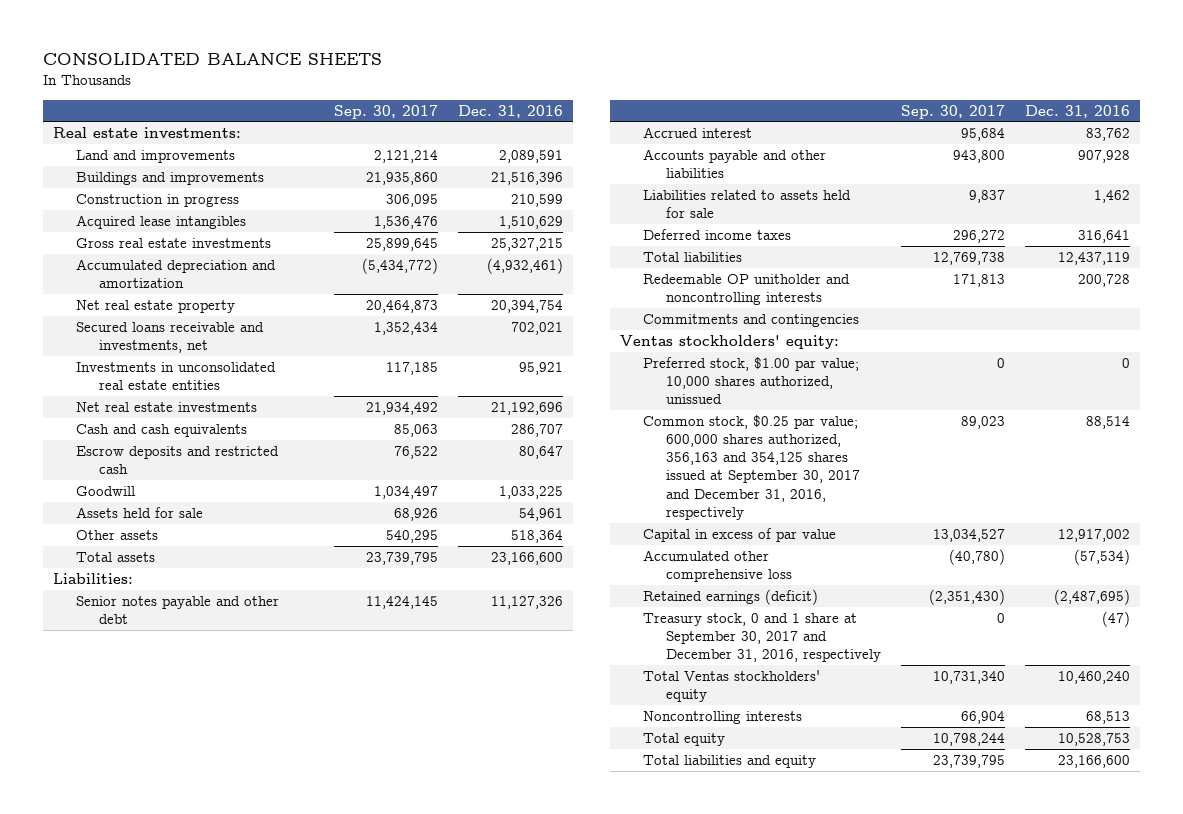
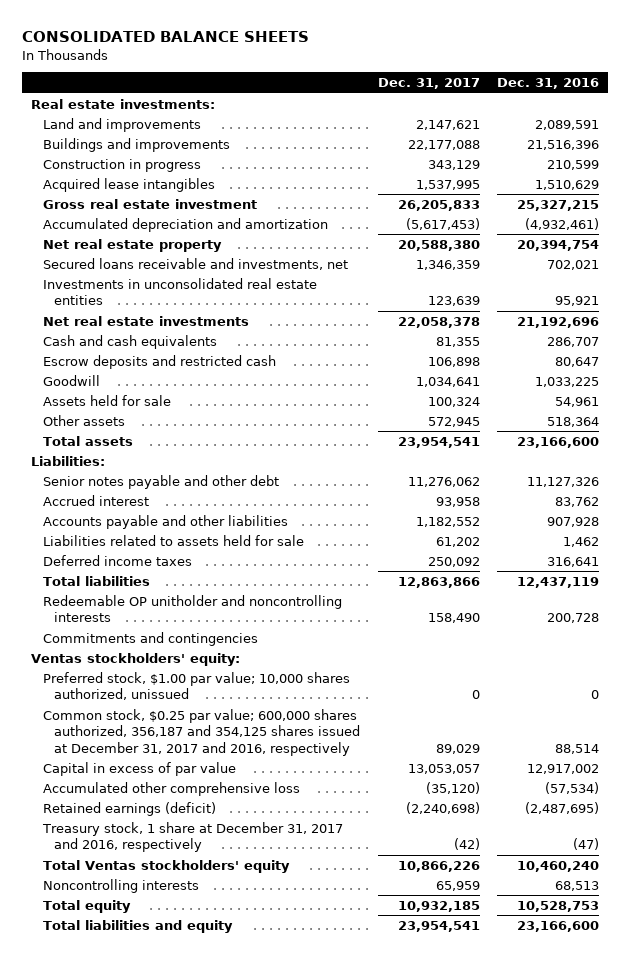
- | Sep. 30, 2017 | Dec. 31, 2016
+ | Dec. 31, 2017 | Dec. 31, 2016
- Gross real estate investments | 25,899,645 | 25,327,215
+ Gross real estate investment | 26,205,833 | 25,327,215
- Common stock, $0.25 par value; 600,000 shares authorized, 356,163 and 354,125 shares issued at September 30, 2017 and December 31, 2016, respectively | 89,023 | 88,514
+ Common stock, $0.25 par value; 600,000 shares authorized, 356,187 and 354,125 shares issued at December 31, 2017 and 2016, respectively | 89,029 | 88,514
- Treasury stock, 0 and 1 share at September 30, 2017 and December 31, 2016, respectively | 0 | (47)
+ Treasury stock, 1 share at December 31, 2017 and 2016, respectively | (42) | (47)

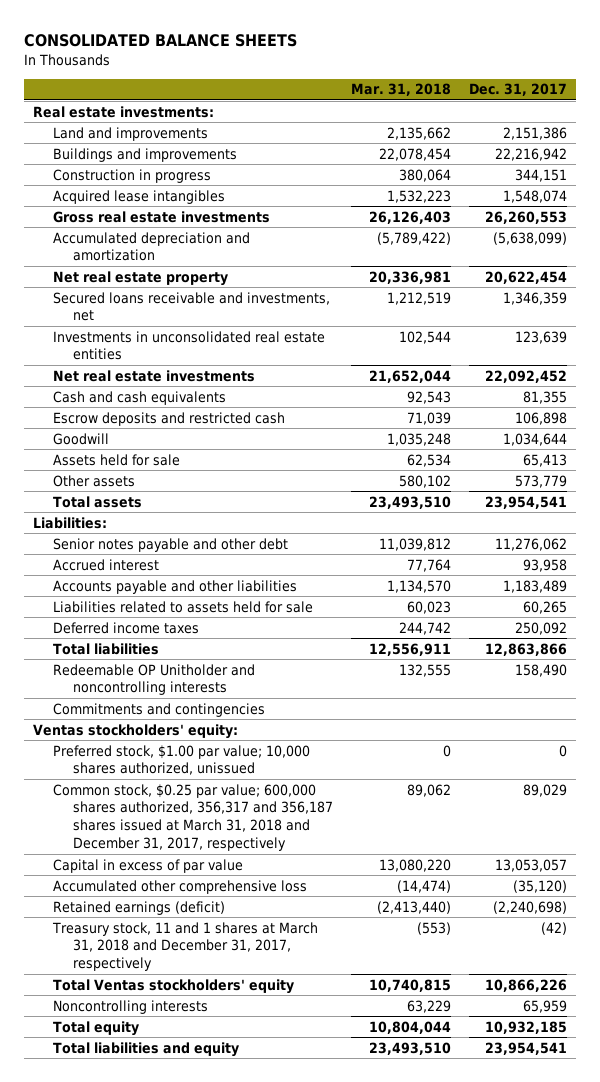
- | Dec. 31, 2017 | Dec. 31, 2016
+ | Mar. 31, 2018 | Dec. 31, 2017
- Land and improvements | 2,147,621 | 2,089,591
- Buildings and improvements | 22,177,088 | 21,516,396
- Construction in progress | 343,129 | 210,599
- Acquired lease intangibles | 1,537,995 | 1,510,629
- Gross real estate investment | 26,205,833 | 25,327,215
- Accumulated depreciation and amortization | (5,617,453) | (4,932,461)
- Net real estate property | 20,588,380 | 20,394,754
+ Land and improvements | 2,135,662 | 2,151,386
+ Buildings and improvements | 22,078,454 | 22,216,942
+ Construction in progress | 380,064 | 344,151
+ Acquired lease intangibles | 1,532,223 | 1,548,074
+ Gross real estate investments | 26,126,403 | 26,260,553
+ Accumulated depreciation and amortization | (5,789,422) | (5,638,099)
+ Net real estate property | 20,336,981 | 20,622,454
- Net real estate investments | 22,058,378 | 21,192,696
+ Net real estate investments | 21,652,044 | 22,092,452
- Goodwill | 1,034,641 | 1,033,225
- Assets held for sale | 100,324 | 54,961
- Other assets | 572,945 | 518,364
+ Goodwill | 1,035,248 | 1,034,644
+ Assets held for sale | 62,534 | 65,413
+ Other assets | 580,102 | 573,779
- Accounts payable and other liabilities | 1,182,552 | 907,928
- Liabilities related to assets held for sale | 61,202 | 1,462
+ Accounts payable and other liabilities | 1,134,570 | 1,183,489
+ Liabilities related to assets held for sale | 60,023 | 60,265
- Redeemable OP unitholder and noncontrolling interests | 158,490 | 200,728
+ Redeemable OP Unitholder and noncontrolling interests | 132,555 | 158,490
- Common stock, $0.25 par value; 600,000 shares authorized, 356,187 and 354,125 shares issued at December 31, 2017 and 2016, respectively | 89,029 | 88,514
+ Common stock, $0.25 par value; 600,000 shares authorized, 356,317 and 356,187 shares issued at March 31, 2018 and December 31, 2017, respectively | 89,062 | 89,029
- Treasury stock, 1 share at December 31, 2017 and 2016, respectively | (42) | (47)
+ Treasury stock, 11 and 1 shares at March 31, 2018 and December 31, 2017, respectively | (553) | (42)

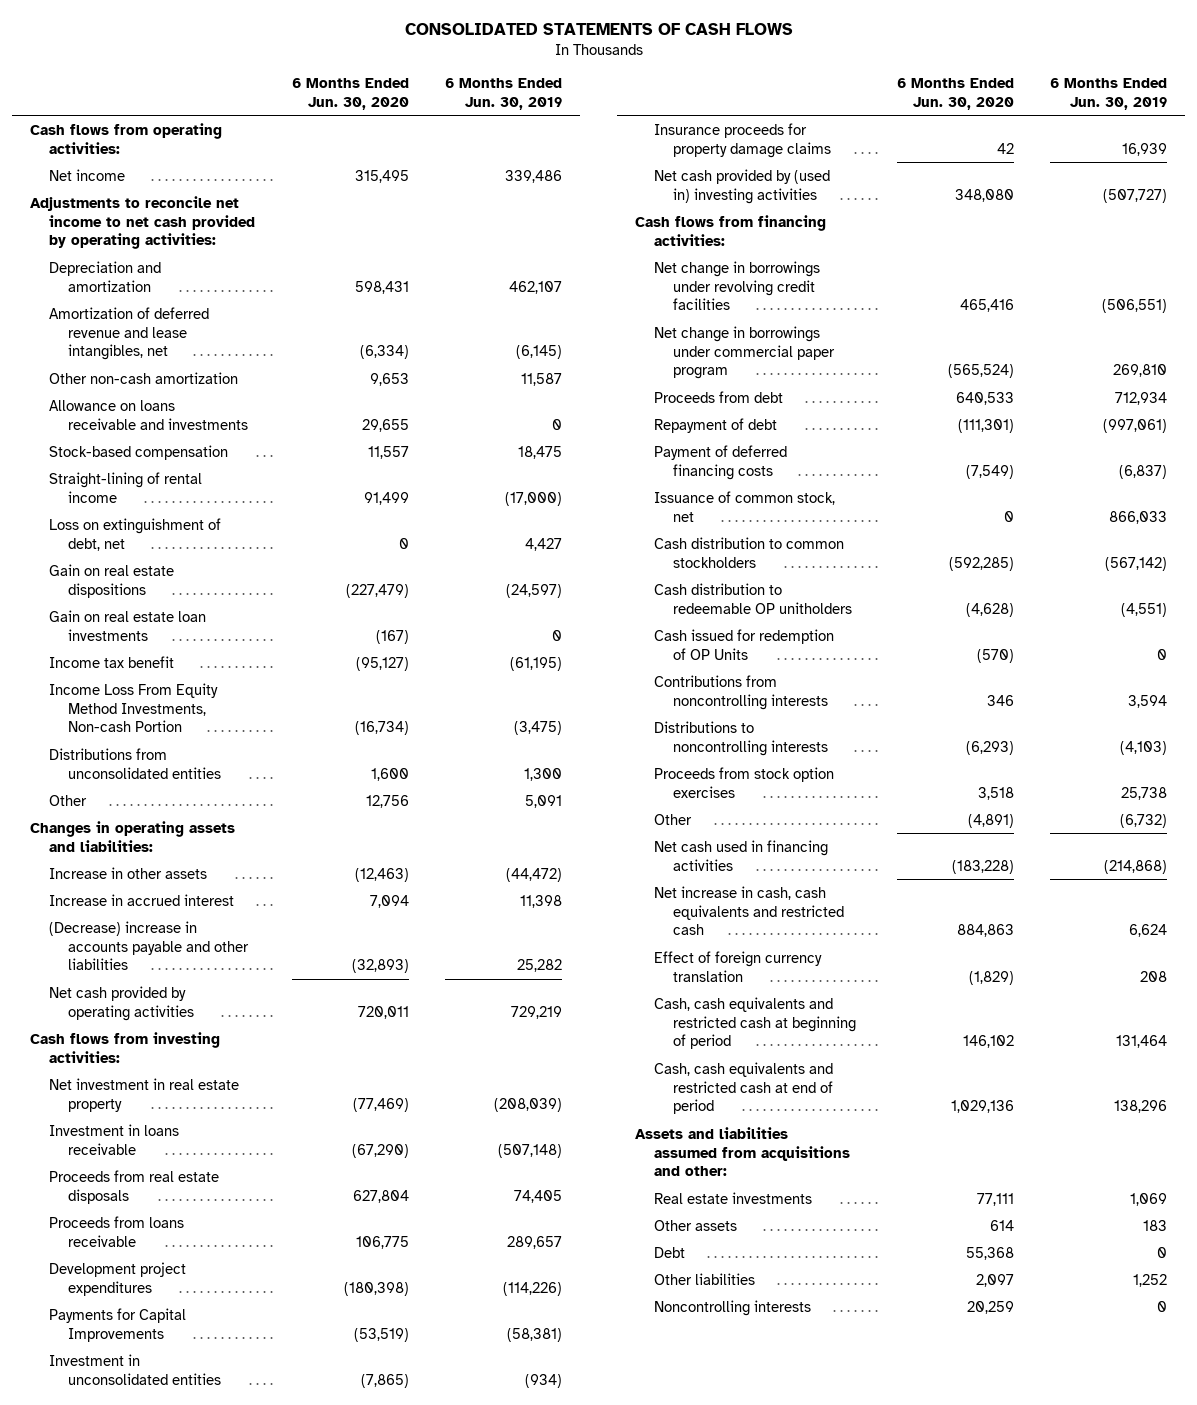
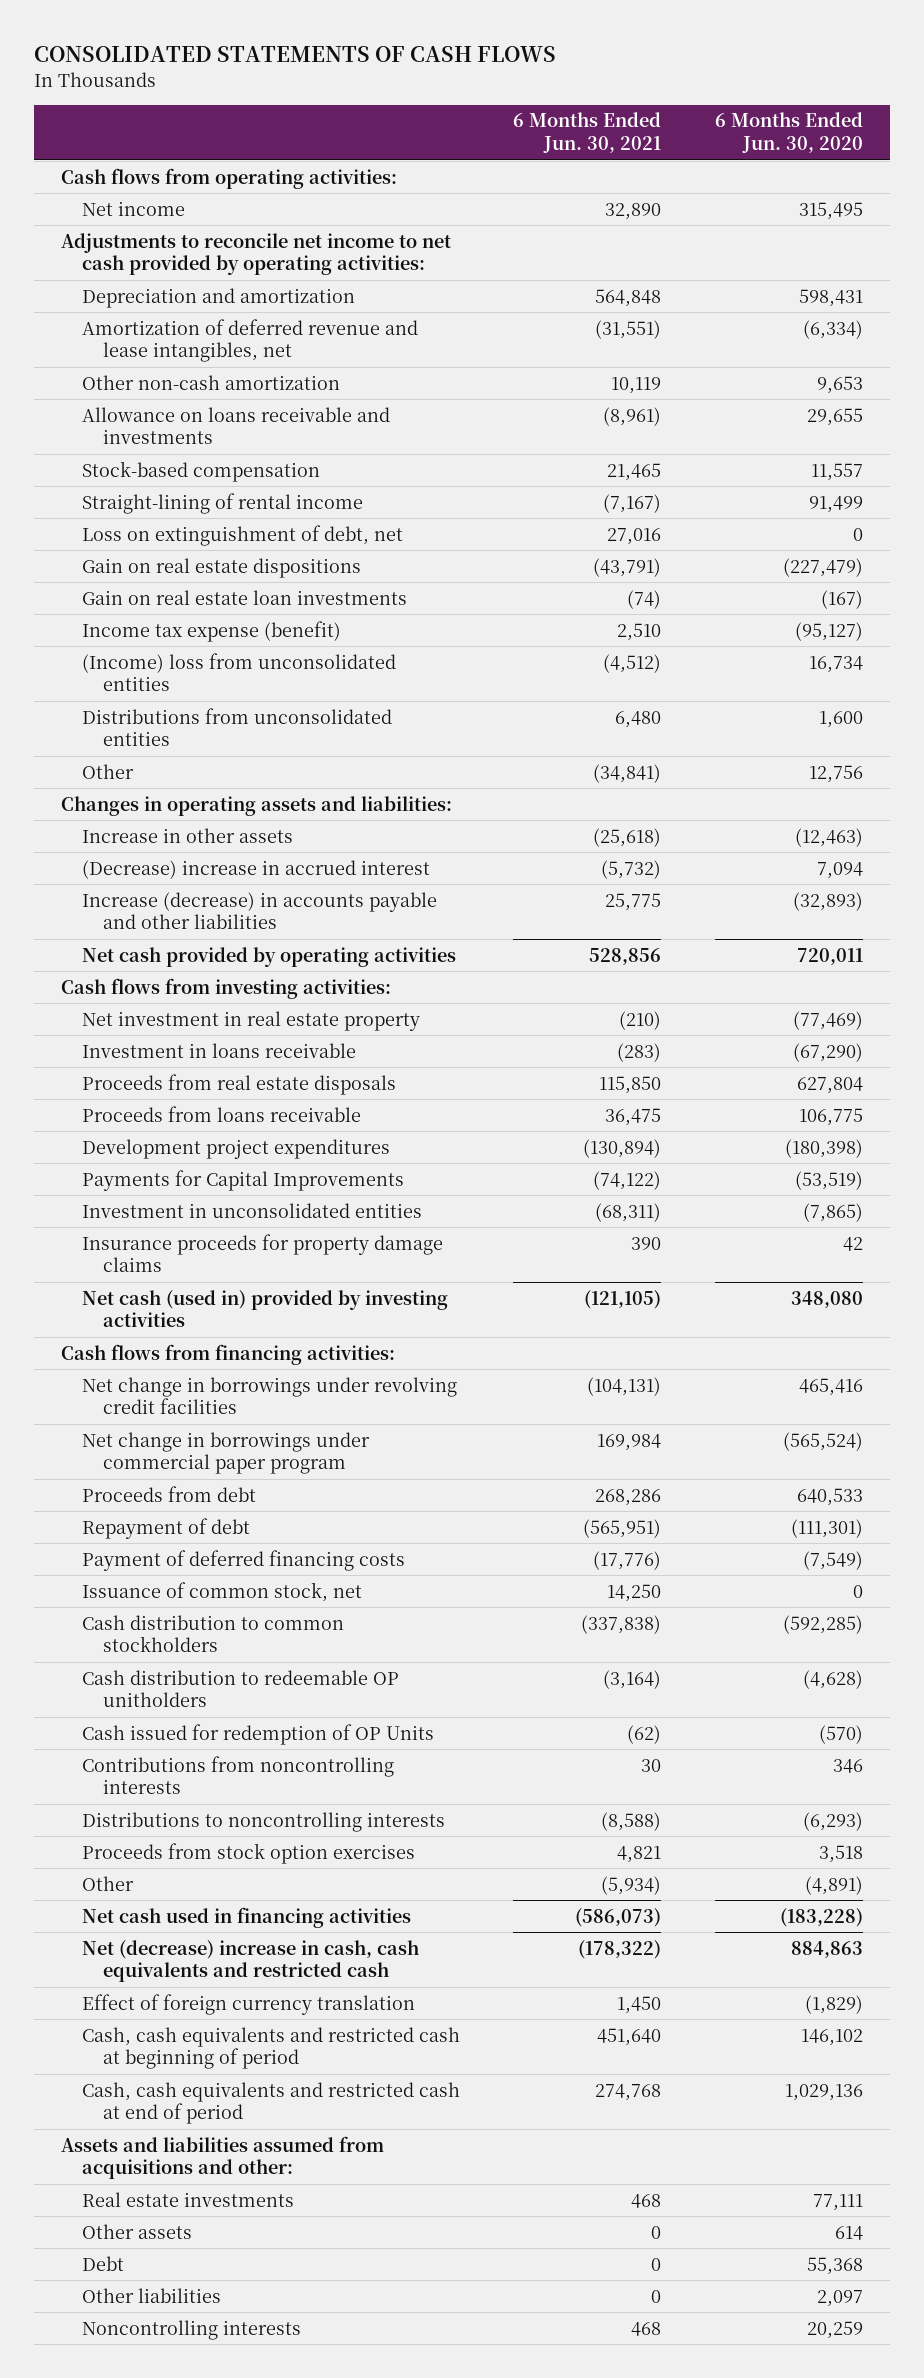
- | 6 Months Ended Jun. 30, 2020 | 6 Months Ended Jun. 30, 2019
+ | 6 Months Ended Jun. 30, 2021 | 6 Months Ended Jun. 30, 2020
- Income tax benefit | (95,127) | (61,195)
- Income Loss From Equity Method Investments, Non-cash Portion | (16,734) | (3,475)
+ Income tax expense (benefit) | 2,510 | (95,127)
+ (Income) loss from unconsolidated entities | (4,512) | 16,734
- Increase in accrued interest | 7,094 | 11,398
- (Decrease) increase in accounts payable and other liabilities | (32,893) | 25,282
+ (Decrease) increase in accrued interest | (5,732) | 7,094
+ Increase (decrease) in accounts payable and other liabilities | 25,775 | (32,893)
- Net cash provided by (used in) investing activities | 348,080 | (507,727)
+ Net cash (used in) provided by investing activities | (121,105) | 348,080
- Net increase in cash, cash equivalents and restricted cash | 884,863 | 6,624
+ Net (decrease) increase in cash, cash equivalents and restricted cash | (178,322) | 884,863

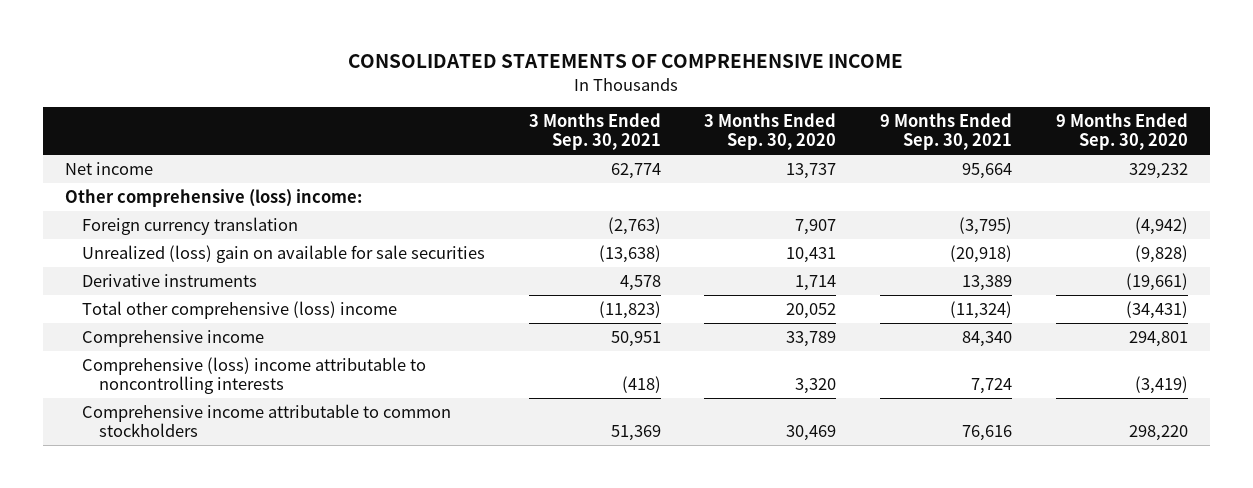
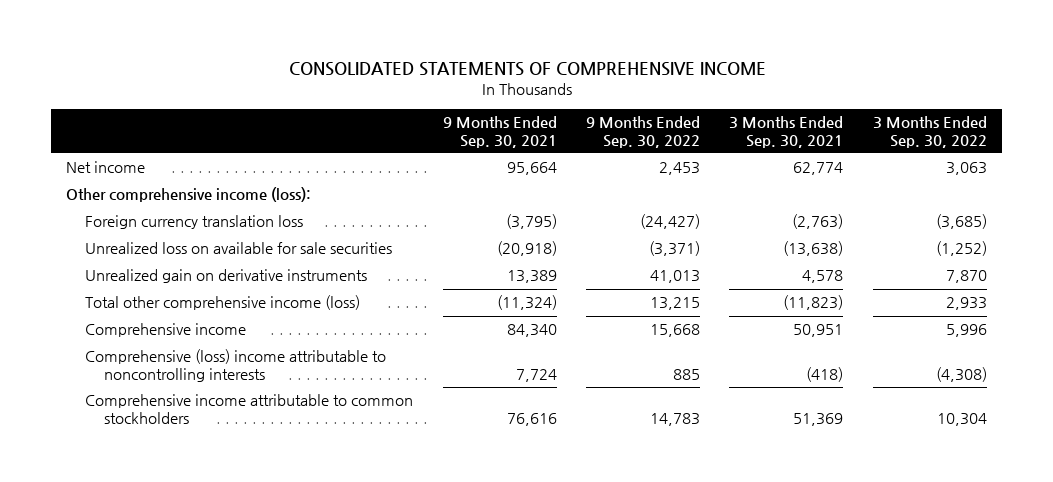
- | 3 Months Ended Sep. 30, 2021 | 3 Months Ended Sep. 30, 2020 | 9 Months Ended Sep. 30, 2021 | 9 Months Ended Sep. 30, 2020
+ | 9 Months Ended Sep. 30, 2021 | 9 Months Ended Sep. 30, 2022 | 3 Months Ended Sep. 30, 2021 | 3 Months Ended Sep. 30, 2022
- Other comprehensive (loss) income:
- Foreign currency translation | (2,763) | 7,907 | (3,795) | (4,942)
- Unrealized (loss) gain on available for sale securities | (13,638) | 10,431 | (20,918) | (9,828)
- Derivative instruments | 4,578 | 1,714 | 13,389 | (19,661)
- Total other comprehensive (loss) income | (11,823) | 20,052 | (11,324) | (34,431)
+ Other comprehensive income (loss):
+ Foreign currency translation loss | (3,795) | (24,427) | (2,763) | (3,685)
+ Unrealized loss on available for sale securities | (20,918) | (3,371) | (13,638) | (1,252)
+ Unrealized gain on derivative instruments | 13,389 | 41,013 | 4,578 | 7,870
+ Total other comprehensive income (loss) | (11,324) | 13,215 | (11,823) | 2,933

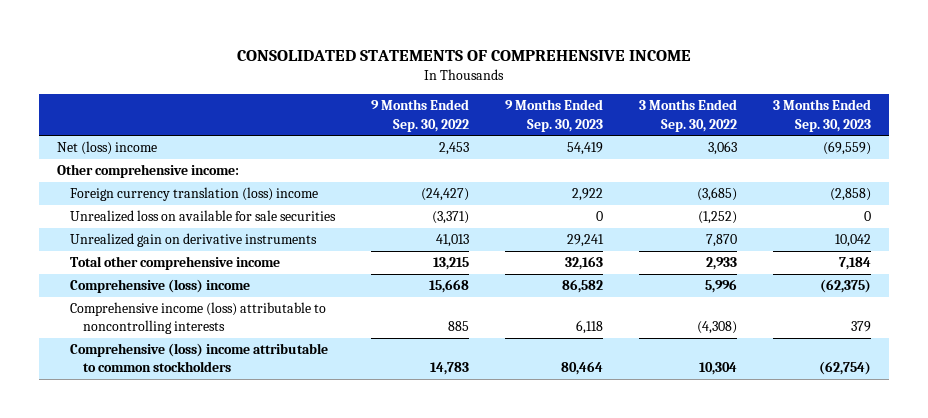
- | 9 Months Ended Sep. 30, 2021 | 9 Months Ended Sep. 30, 2022 | 3 Months Ended Sep. 30, 2021 | 3 Months Ended Sep. 30, 2022
+ | 9 Months Ended Sep. 30, 2022 | 9 Months Ended Sep. 30, 2023 | 3 Months Ended Sep. 30, 2022 | 3 Months Ended Sep. 30, 2023
- Net income | 95,664 | 2,453 | 62,774 | 3,063
- Other comprehensive income (loss):
- Foreign currency translation loss | (3,795) | (24,427) | (2,763) | (3,685)
+ Net (loss) income | 2,453 | 54,419 | 3,063 | (69,559)
+ Other comprehensive income:
+ Foreign currency translation (loss) income | (24,427) | 2,922 | (3,685) | (2,858)
- Total other comprehensive income (loss) | (11,324) | 13,215 | (11,823) | 2,933
- Comprehensive income | 84,340 | 15,668 | 50,951 | 5,996
- Comprehensive (loss) income attributable to noncontrolling interests | 7,724 | 885 | (418) | (4,308)
- Comprehensive income attributable to common stockholders | 76,616 | 14,783 | 51,369 | 10,304
+ Total other comprehensive income | 13,215 | 32,163 | 2,933 | 7,184
+ Comprehensive (loss) income | 15,668 | 86,582 | 5,996 | (62,375)
+ Comprehensive income (loss) attributable to noncontrolling interests | 885 | 6,118 | (4,308) | 379
+ Comprehensive (loss) income attributable to common stockholders | 14,783 | 80,464 | 10,304 | (62,754)

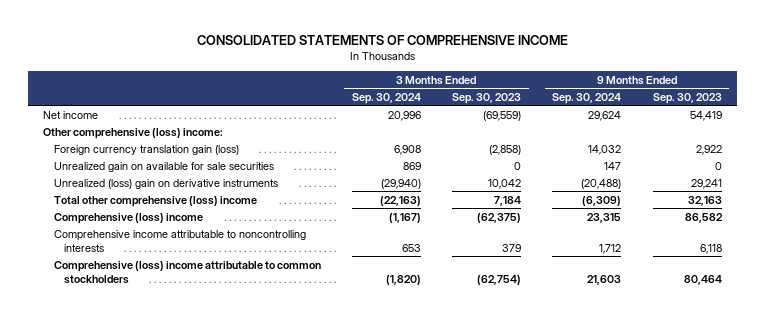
- | 9 Months Ended Sep. 30, 2022 | 9 Months Ended Sep. 30, 2023 | 3 Months Ended Sep. 30, 2022 | 3 Months Ended Sep. 30, 2023
+ | 3 Months Ended Sep. 30, 2024 | 3 Months Ended Sep. 30, 2023 | 9 Months Ended Sep. 30, 2024 | 9 Months Ended Sep. 30, 2023
- Net (loss) income | 2,453 | 54,419 | 3,063 | (69,559)
- Other comprehensive income:
- Foreign currency translation (loss) income | (24,427) | 2,922 | (3,685) | (2,858)
- Unrealized loss on available for sale securities | (3,371) | 0 | (1,252) | 0
- Unrealized gain on derivative instruments | 41,013 | 29,241 | 7,870 | 10,042
- Total other comprehensive income | 13,215 | 32,163 | 2,933 | 7,184
+ Net income | 20,996 | (69,559) | 29,624 | 54,419
+ Other comprehensive (loss) income:
+ Foreign currency translation gain (loss) | 6,908 | (2,858) | 14,032 | 2,922
+ Unrealized gain on available for sale securities | 869 | 0 | 147 | 0
+ Unrealized (loss) gain on derivative instruments | (29,940) | 10,042 | (20,488) | 29,241
+ Total other comprehensive (loss) income | (22,163) | 7,184 | (6,309) | 32,163
- Comprehensive income (loss) attributable to noncontrolling interests | 885 | 6,118 | (4,308) | 379
+ Comprehensive income attributable to noncontrolling interests | 653 | 379 | 1,712 | 6,118

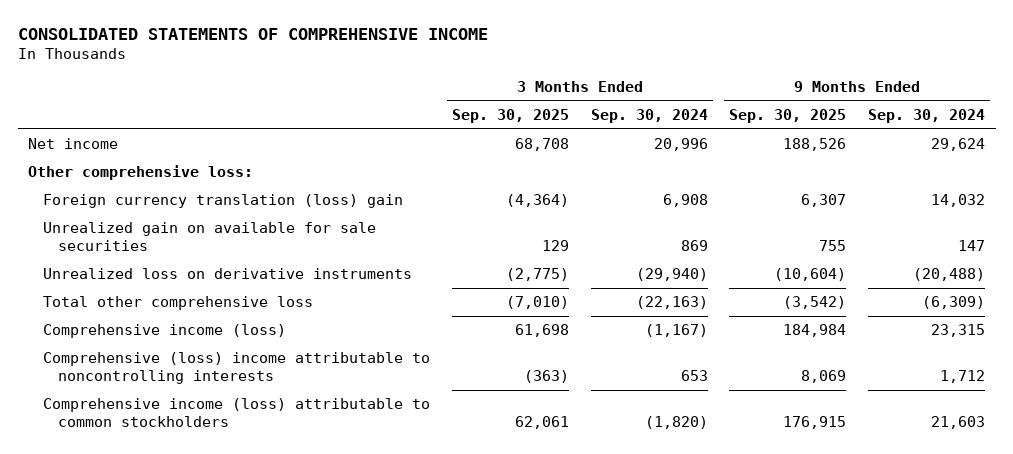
- | 3 Months Ended Sep. 30, 2024 | 3 Months Ended Sep. 30, 2023 | 9 Months Ended Sep. 30, 2024 | 9 Months Ended Sep. 30, 2023
+ | 3 Months Ended Sep. 30, 2025 | 3 Months Ended Sep. 30, 2024 | 9 Months Ended Sep. 30, 2025 | 9 Months Ended Sep. 30, 2024
- Other comprehensive (loss) income:
- Foreign currency translation gain (loss) | 6,908 | (2,858) | 14,032 | 2,922
+ Other comprehensive loss:
+ Foreign currency translation (loss) gain | (4,364) | 6,908 | 6,307 | 14,032
- Unrealized (loss) gain on derivative instruments | (29,940) | 10,042 | (20,488) | 29,241
- Total other comprehensive (loss) income | (22,163) | 7,184 | (6,309) | 32,163
- Comprehensive (loss) income | (1,167) | (62,375) | 23,315 | 86,582
- Comprehensive income attributable to noncontrolling interests | 653 | 379 | 1,712 | 6,118
- Comprehensive (loss) income attributable to common stockholders | (1,820) | (62,754) | 21,603 | 80,464
+ Unrealized loss on derivative instruments | (2,775) | (29,940) | (10,604) | (20,488)
+ Total other comprehensive loss | (7,010) | (22,163) | (3,542) | (6,309)
+ Comprehensive income (loss) | 61,698 | (1,167) | 184,984 | 23,315
+ Comprehensive (loss) income attributable to noncontrolling interests | (363) | 653 | 8,069 | 1,712
+ Comprehensive income (loss) attributable to common stockholders | 62,061 | (1,820) | 176,915 | 21,603

